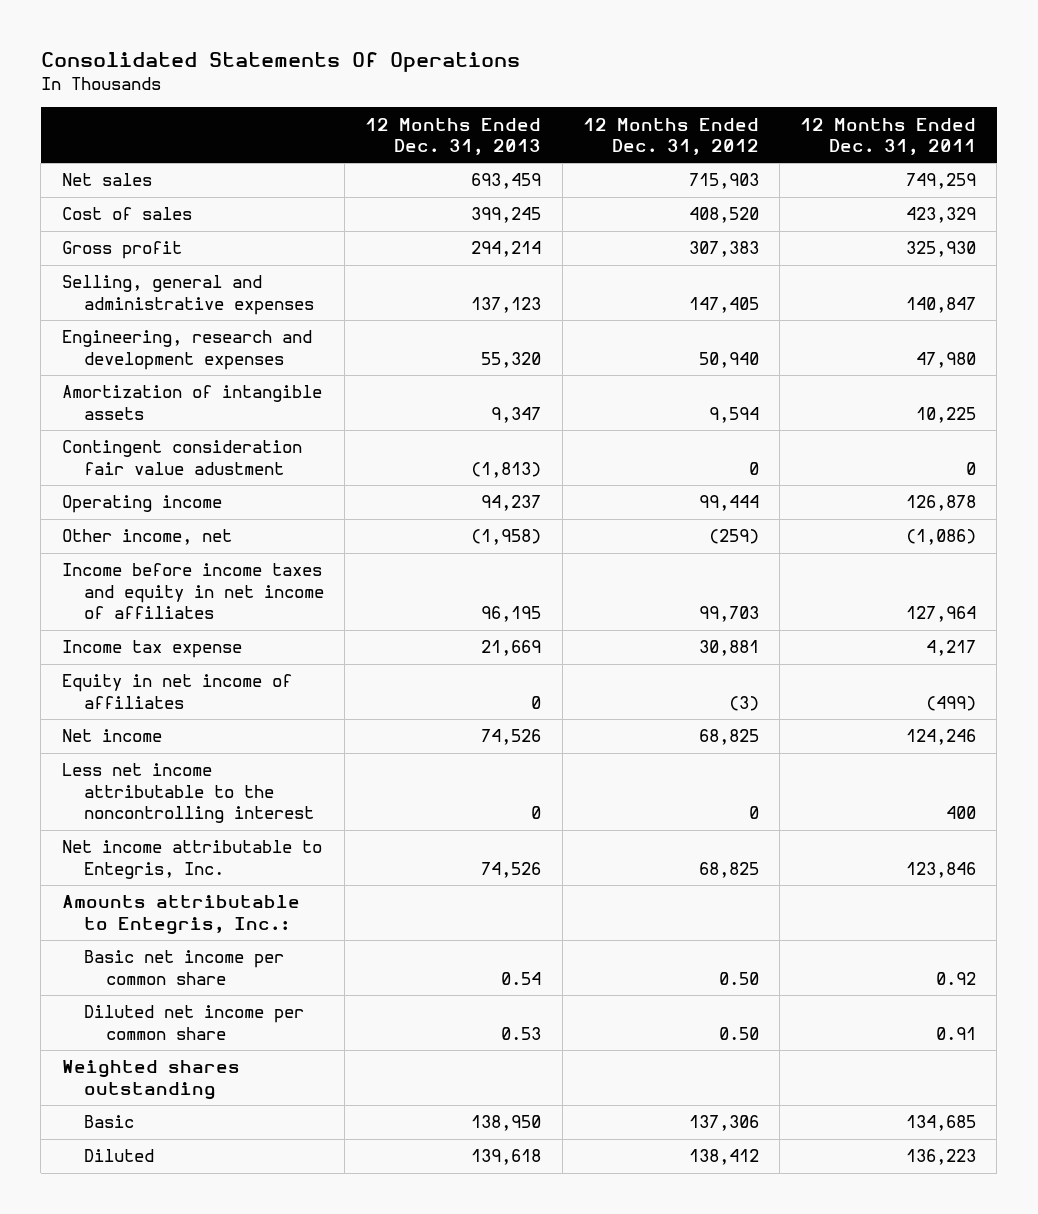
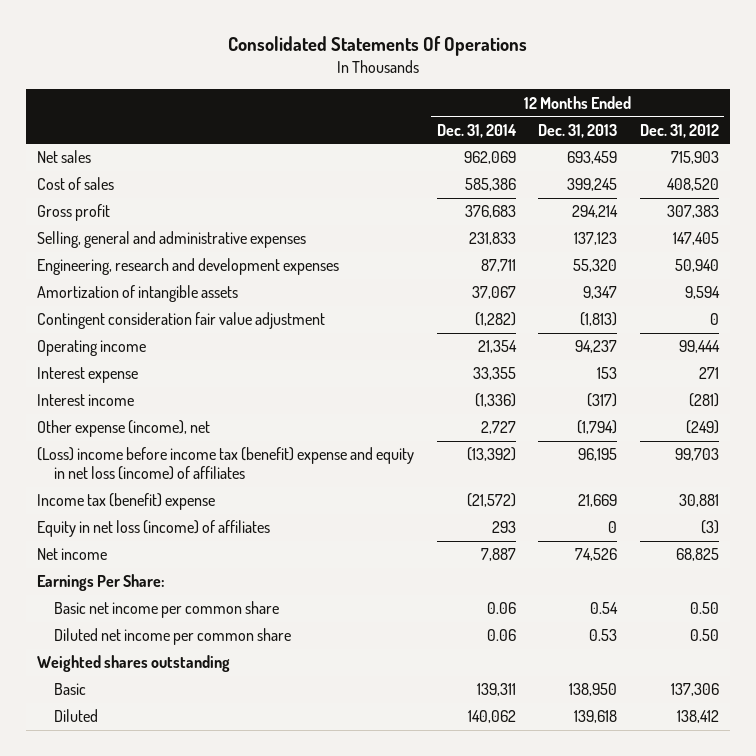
- | 12 Months Ended Dec. 31, 2013 | 12 Months Ended Dec. 31, 2012 | 12 Months Ended Dec. 31, 2011
+ | 12 Months Ended Dec. 31, 2014 | 12 Months Ended Dec. 31, 2013 | 12 Months Ended Dec. 31, 2012
- Contingent consideration fair value adustment | (1,813) | 0 | 0
+ Contingent consideration fair value adjustment | (1,282) | (1,813) | 0
- Other income, net | (1,958) | (259) | (1,086)
- Income before income taxes and equity in net income of affiliates | 96,195 | 99,703 | 127,964
- Income tax expense | 21,669 | 30,881 | 4,217
- Equity in net income of affiliates | 0 | (3) | (499)
+ Interest expense | 33,355 | 153 | 271
+ Interest income | (1,336) | (317) | (281)
+ Other expense (income), net | 2,727 | (1,794) | (249)
+ (Loss) income before income tax (benefit) expense and equity in net loss (income) of affiliates | (13,392) | 96,195 | 99,703
+ Income tax (benefit) expense | (21,572) | 21,669 | 30,881
+ Equity in net loss (income) of affiliates | 293 | 0 | (3)
- Less net income attributable to the noncontrolling interest | 0 | 0 | 400
- Net income attributable to Entegris, Inc. | 74,526 | 68,825 | 123,846
- Amounts attributable to Entegris, Inc.:
+ Earnings Per Share:

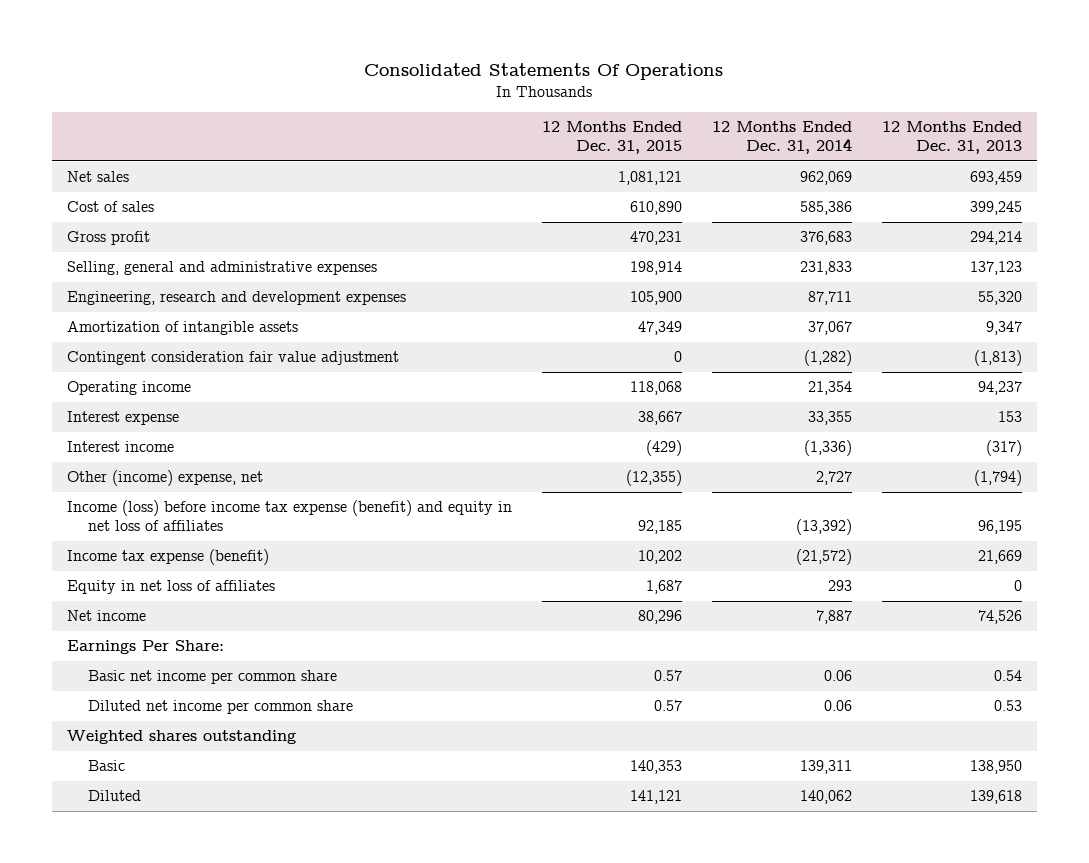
- | 12 Months Ended Dec. 31, 2014 | 12 Months Ended Dec. 31, 2013 | 12 Months Ended Dec. 31, 2012
+ | 12 Months Ended Dec. 31, 2015 | 12 Months Ended Dec. 31, 2014 | 12 Months Ended Dec. 31, 2013
- Other expense (income), net | 2,727 | (1,794) | (249)
- (Loss) income before income tax (benefit) expense and equity in net loss (income) of affiliates | (13,392) | 96,195 | 99,703
- Income tax (benefit) expense | (21,572) | 21,669 | 30,881
- Equity in net loss (income) of affiliates | 293 | 0 | (3)
+ Other (income) expense, net | (12,355) | 2,727 | (1,794)
+ Income (loss) before income tax expense (benefit) and equity in net loss of affiliates | 92,185 | (13,392) | 96,195
+ Income tax expense (benefit) | 10,202 | (21,572) | 21,669
+ Equity in net loss of affiliates | 1,687 | 293 | 0

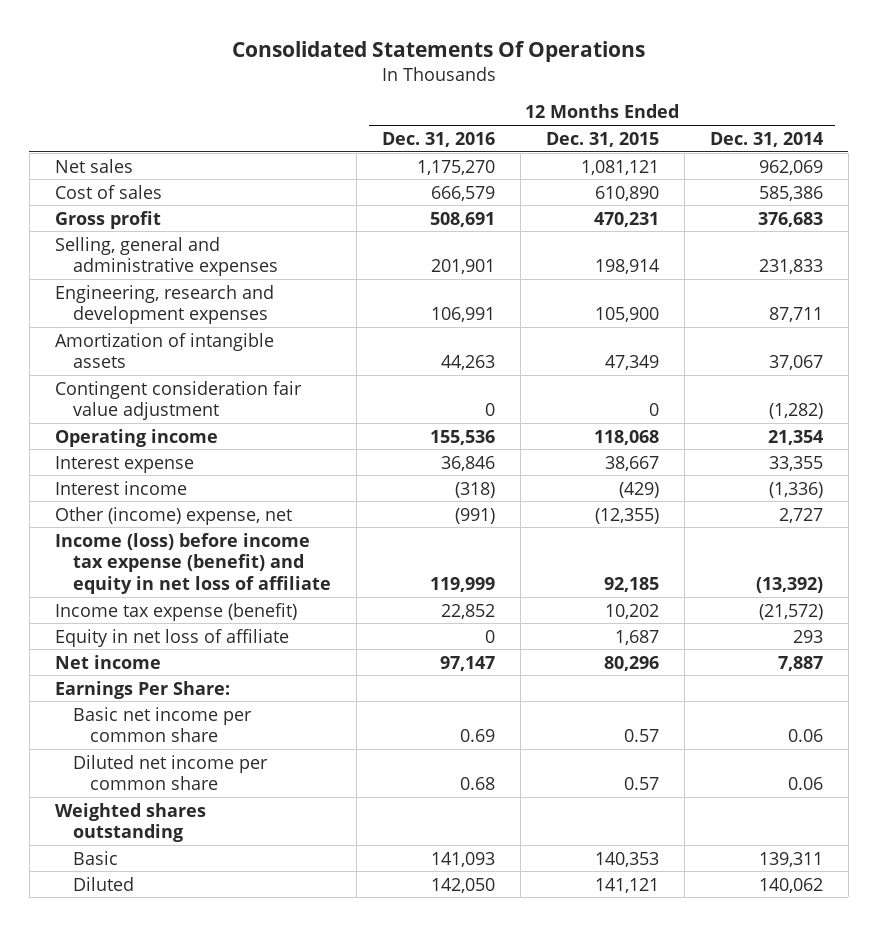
- | 12 Months Ended Dec. 31, 2015 | 12 Months Ended Dec. 31, 2014 | 12 Months Ended Dec. 31, 2013
+ | 12 Months Ended Dec. 31, 2016 | 12 Months Ended Dec. 31, 2015 | 12 Months Ended Dec. 31, 2014
- Income (loss) before income tax expense (benefit) and equity in net loss of affiliates | 92,185 | (13,392) | 96,195
+ Income (loss) before income tax expense (benefit) and equity in net loss of affiliate | 119,999 | 92,185 | (13,392)
- Equity in net loss of affiliates | 1,687 | 293 | 0
+ Equity in net loss of affiliate | 0 | 1,687 | 293

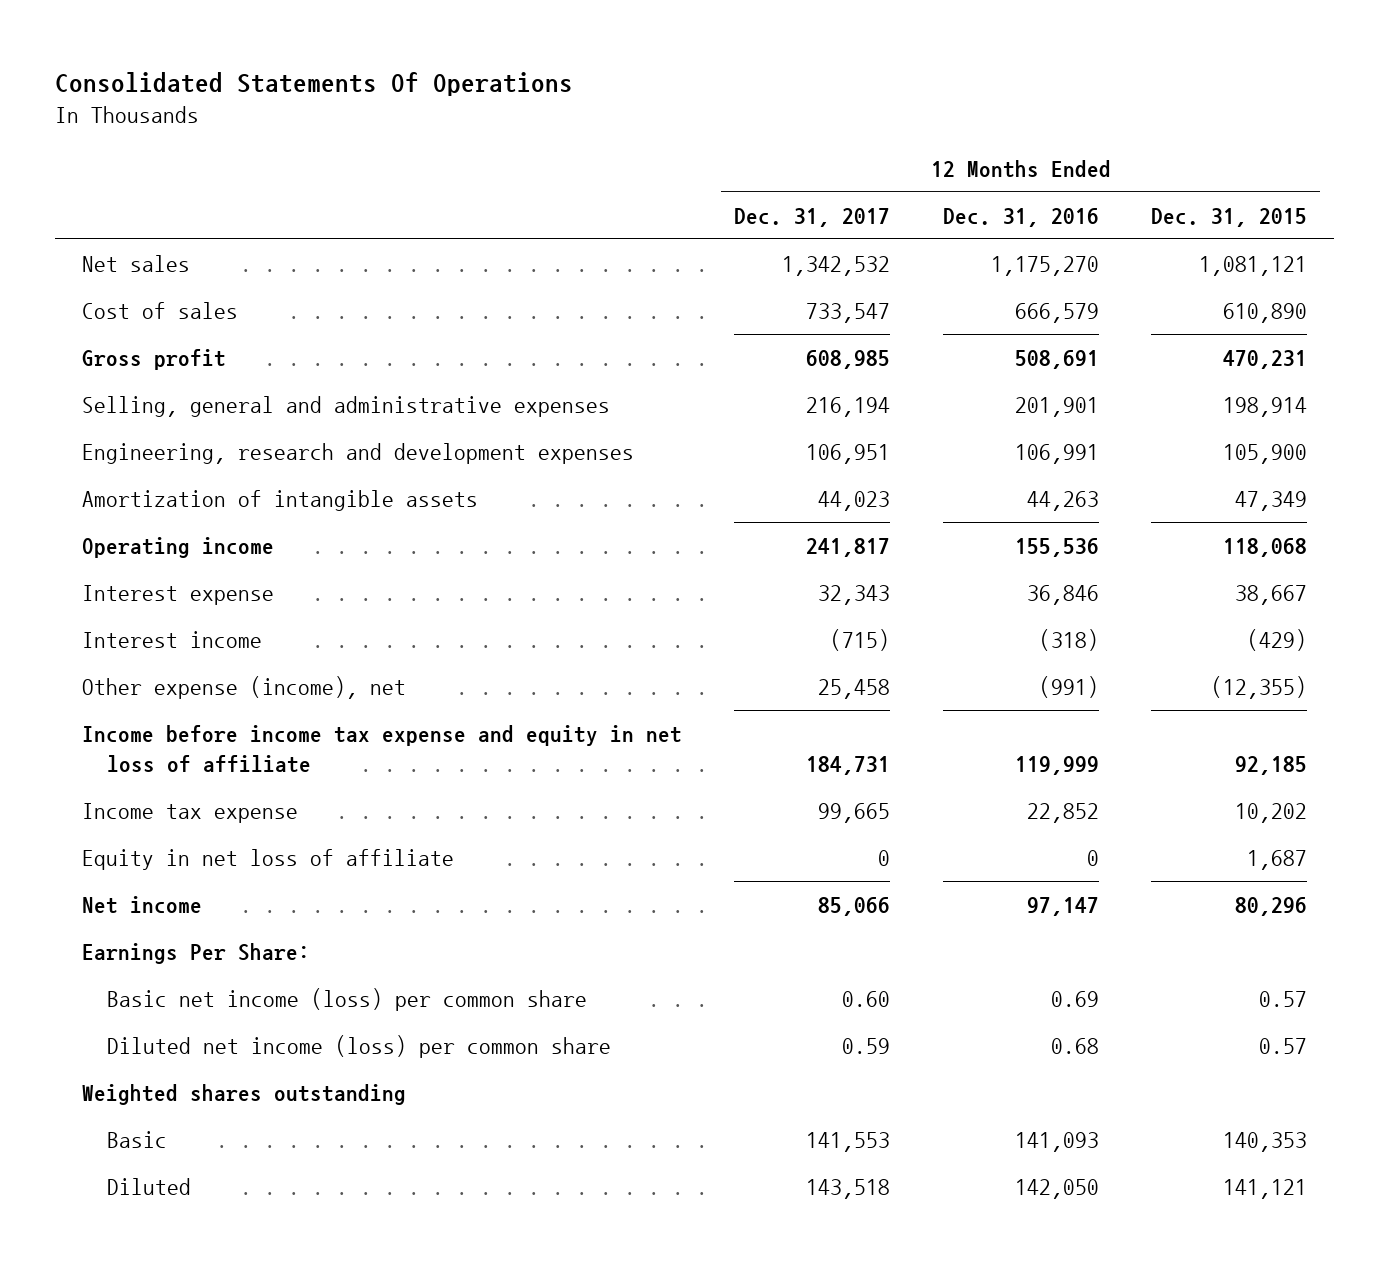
- | 12 Months Ended Dec. 31, 2016 | 12 Months Ended Dec. 31, 2015 | 12 Months Ended Dec. 31, 2014
+ | 12 Months Ended Dec. 31, 2017 | 12 Months Ended Dec. 31, 2016 | 12 Months Ended Dec. 31, 2015
- Contingent consideration fair value adjustment | 0 | 0 | (1,282)
- Other (income) expense, net | (991) | (12,355) | 2,727
- Income (loss) before income tax expense (benefit) and equity in net loss of affiliate | 119,999 | 92,185 | (13,392)
- Income tax expense (benefit) | 22,852 | 10,202 | (21,572)
+ Other expense (income), net | 25,458 | (991) | (12,355)
+ Income before income tax expense and equity in net loss of affiliate | 184,731 | 119,999 | 92,185
+ Income tax expense | 99,665 | 22,852 | 10,202
- Basic net income per common share | 0.69 | 0.57 | 0.06
- Diluted net income per common share | 0.68 | 0.57 | 0.06
+ Basic net income (loss) per common share | 0.60 | 0.69 | 0.57
+ Diluted net income (loss) per common share | 0.59 | 0.68 | 0.57

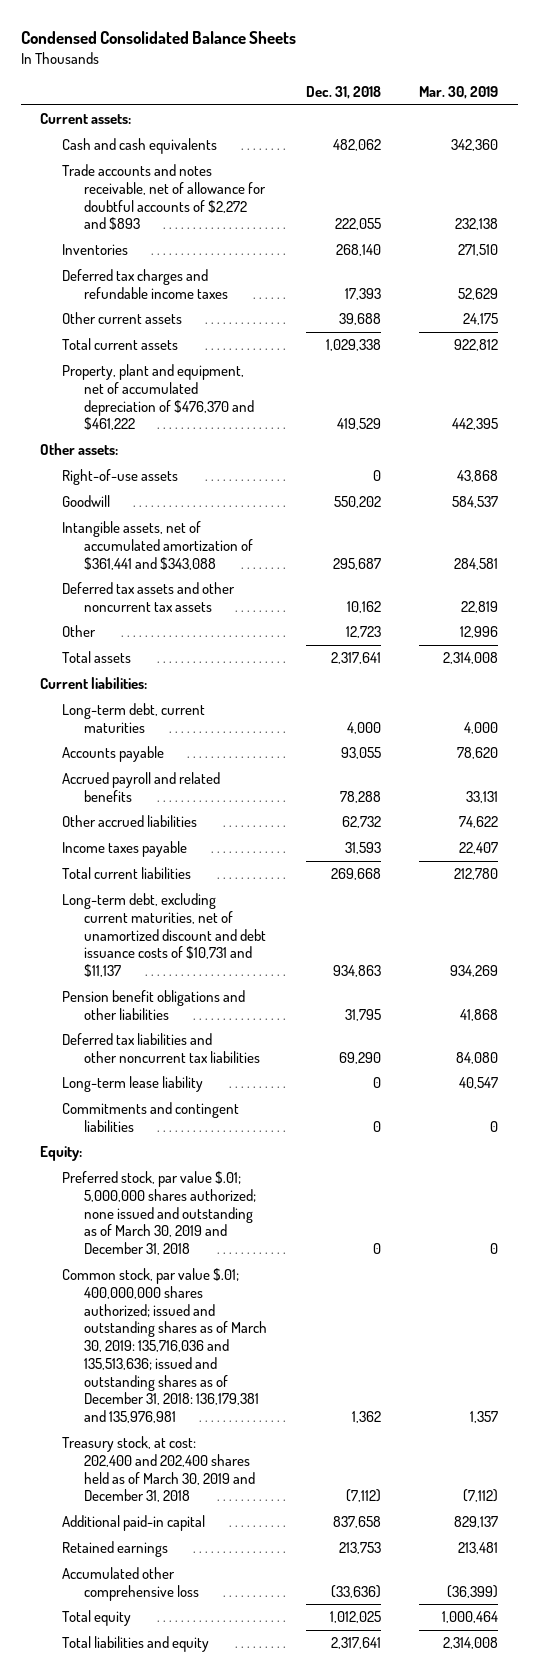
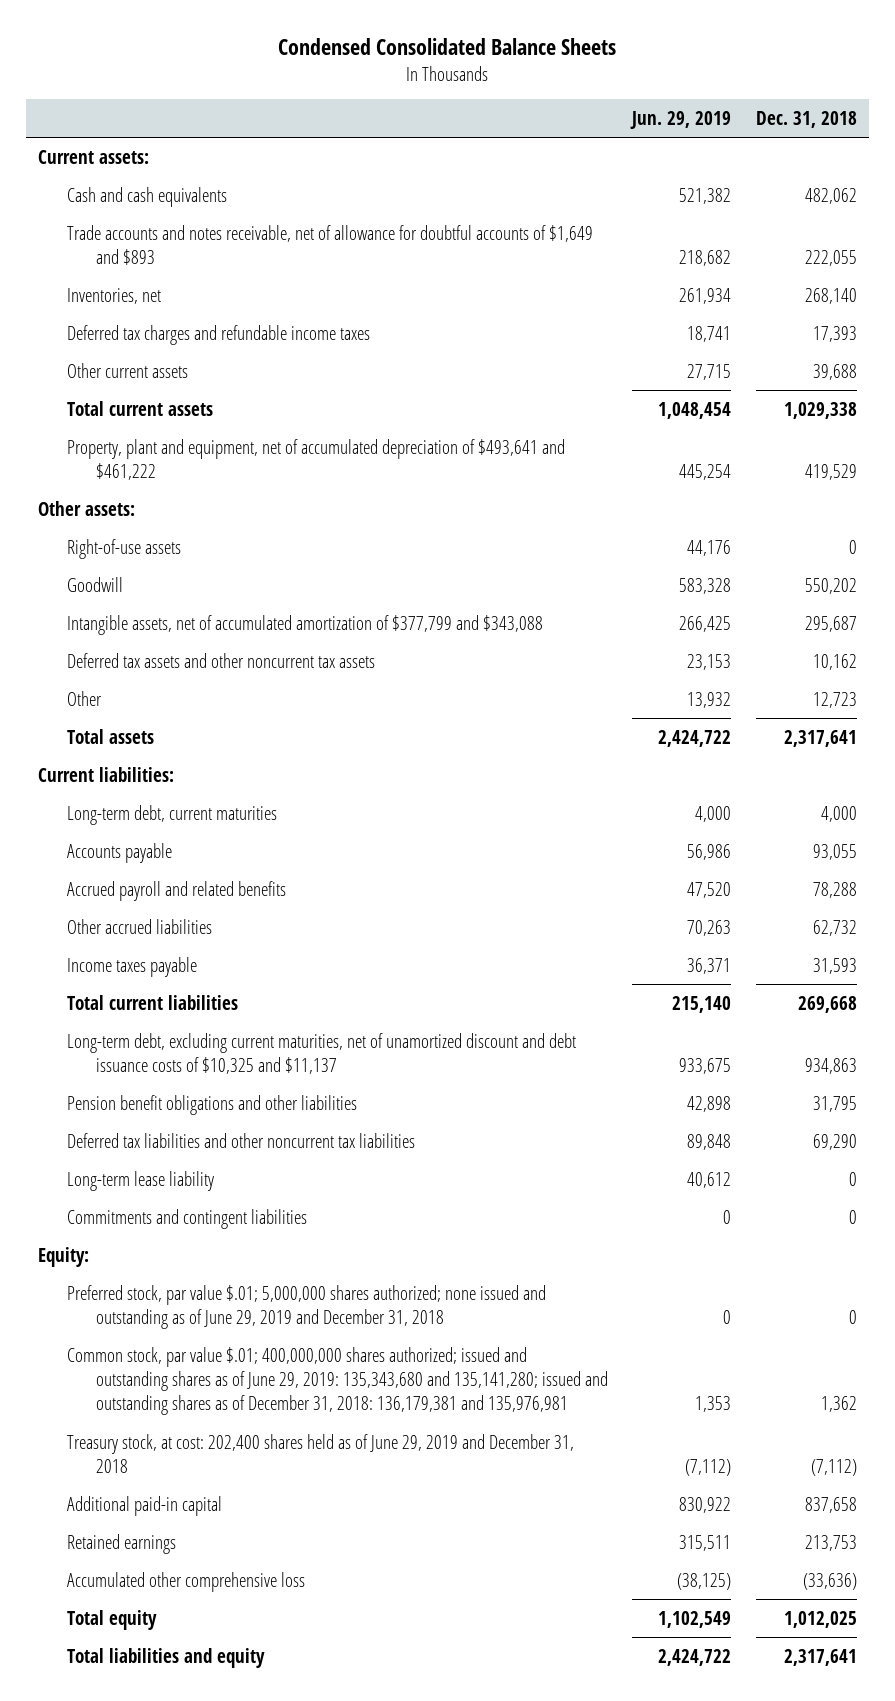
- | Dec. 31, 2018 | Mar. 30, 2019
+ | Jun. 29, 2019 | Dec. 31, 2018
- Trade accounts and notes receivable, net of allowance for doubtful accounts of $2,272 and $893 | 222,055 | 232,138
- Inventories | 268,140 | 271,510
+ Trade accounts and notes receivable, net of allowance for doubtful accounts of $1,649 and $893 | 218,682 | 222,055
+ Inventories, net | 261,934 | 268,140
- Property, plant and equipment, net of accumulated depreciation of $476,370 and $461,222 | 419,529 | 442,395
+ Property, plant and equipment, net of accumulated depreciation of $493,641 and $461,222 | 445,254 | 419,529
- Intangible assets, net of accumulated amortization of $361,441 and $343,088 | 295,687 | 284,581
+ Intangible assets, net of accumulated amortization of $377,799 and $343,088 | 266,425 | 295,687
- Long-term debt, excluding current maturities, net of unamortized discount and debt issuance costs of $10,731 and $11,137 | 934,863 | 934,269
+ Long-term debt, excluding current maturities, net of unamortized discount and debt issuance costs of $10,325 and $11,137 | 933,675 | 934,863
- Preferred stock, par value $.01; 5,000,000 shares authorized; none issued and outstanding as of March 30, 2019 and December 31, 2018 | 0 | 0
- Common stock, par value $.01; 400,000,000 shares authorized; issued and outstanding shares as of March 30, 2019: 135,716,036 and 135,513,636; issued and outstanding shares as of December 31, 2018: 136,179,381 and 135,976,981 | 1,362 | 1,357
- Treasury stock, at cost: 202,400 and 202,400 shares held as of March 30, 2019 and December 31, 2018 | (7,112) | (7,112)
+ Preferred stock, par value $.01; 5,000,000 shares authorized; none issued and outstanding as of June 29, 2019 and December 31, 2018 | 0 | 0
+ Common stock, par value $.01; 400,000,000 shares authorized; issued and outstanding shares as of June 29, 2019: 135,343,680 and 135,141,280; issued and outstanding shares as of December 31, 2018: 136,179,381 and 135,976,981 | 1,353 | 1,362
+ Treasury stock, at cost: 202,400 shares held as of June 29, 2019 and December 31, 2018 | (7,112) | (7,112)

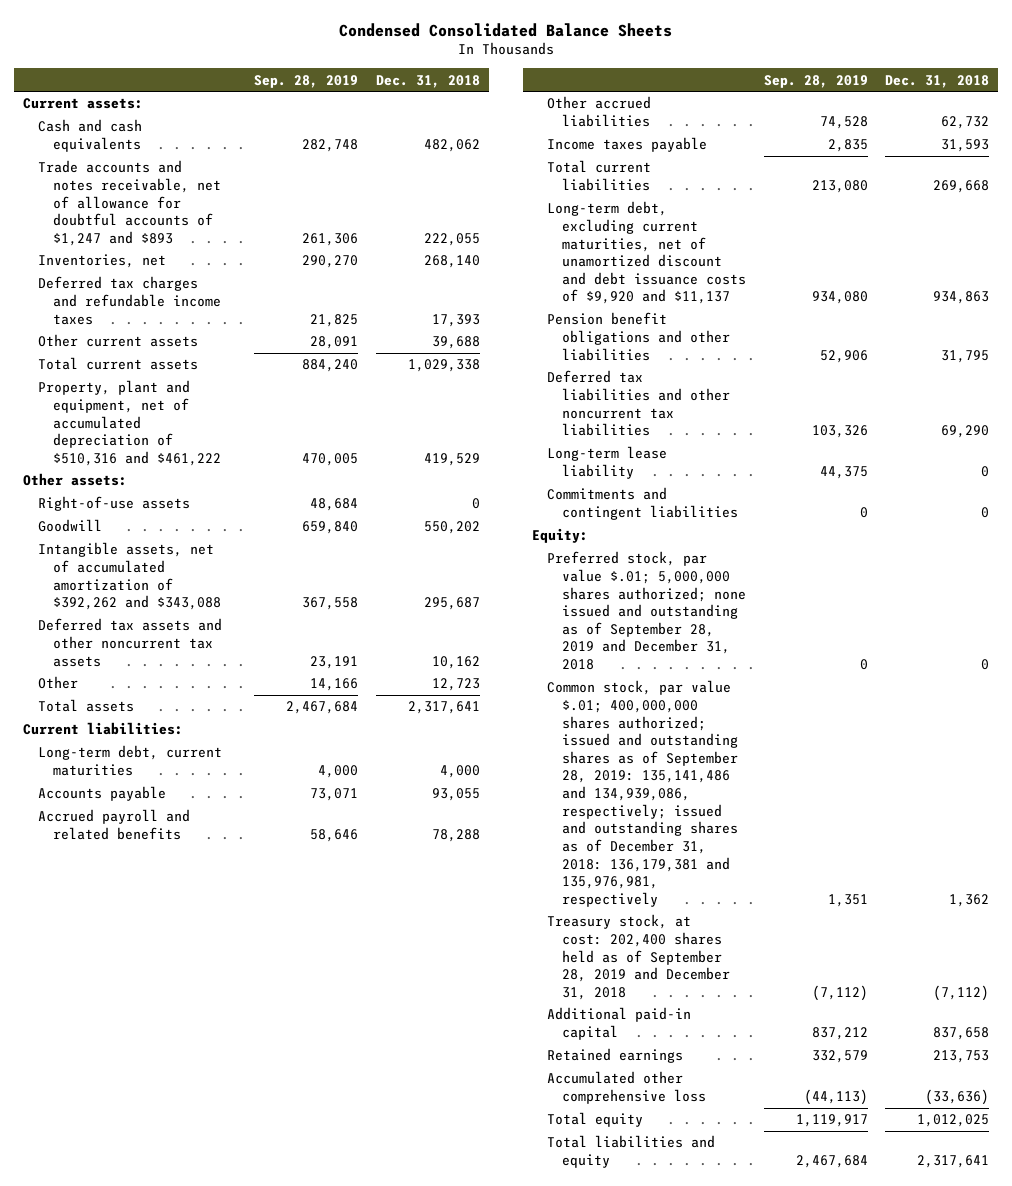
- | Jun. 29, 2019 | Dec. 31, 2018
+ | Sep. 28, 2019 | Dec. 31, 2018
- Trade accounts and notes receivable, net of allowance for doubtful accounts of $1,649 and $893 | 218,682 | 222,055
+ Trade accounts and notes receivable, net of allowance for doubtful accounts of $1,247 and $893 | 261,306 | 222,055
- Property, plant and equipment, net of accumulated depreciation of $493,641 and $461,222 | 445,254 | 419,529
+ Property, plant and equipment, net of accumulated depreciation of $510,316 and $461,222 | 470,005 | 419,529
- Intangible assets, net of accumulated amortization of $377,799 and $343,088 | 266,425 | 295,687
+ Intangible assets, net of accumulated amortization of $392,262 and $343,088 | 367,558 | 295,687
- Long-term debt, excluding current maturities, net of unamortized discount and debt issuance costs of $10,325 and $11,137 | 933,675 | 934,863
+ Long-term debt, excluding current maturities, net of unamortized discount and debt issuance costs of $9,920 and $11,137 | 934,080 | 934,863
- Preferred stock, par value $.01; 5,000,000 shares authorized; none issued and outstanding as of June 29, 2019 and December 31, 2018 | 0 | 0
- Common stock, par value $.01; 400,000,000 shares authorized; issued and outstanding shares as of June 29, 2019: 135,343,680 and 135,141,280; issued and outstanding shares as of December 31, 2018: 136,179,381 and 135,976,981 | 1,353 | 1,362
- Treasury stock, at cost: 202,400 shares held as of June 29, 2019 and December 31, 2018 | (7,112) | (7,112)
+ Preferred stock, par value $.01; 5,000,000 shares authorized; none issued and outstanding as of September 28, 2019 and December 31, 2018 | 0 | 0
+ Common stock, par value $.01; 400,000,000 shares authorized; issued and outstanding shares as of September 28, 2019: 135,141,486 and 134,939,086, respectively; issued and outstanding shares as of December 31, 2018: 136,179,381 and 135,976,981, respectively | 1,351 | 1,362
+ Treasury stock, at cost: 202,400 shares held as of September 28, 2019 and December 31, 2018 | (7,112) | (7,112)

